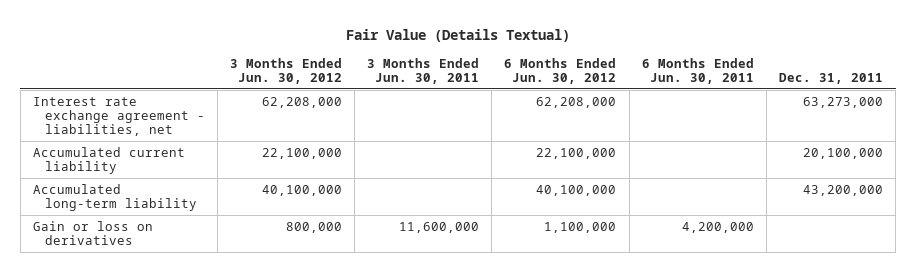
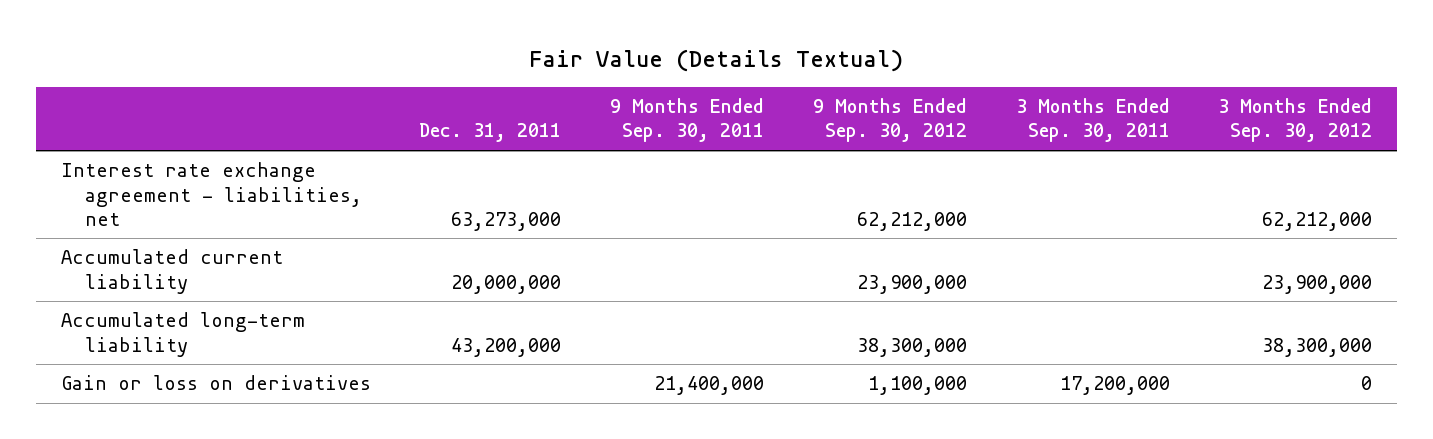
- | 3 Months Ended Jun. 30, 2012 | 3 Months Ended Jun. 30, 2011 | 6 Months Ended Jun. 30, 2012 | 6 Months Ended Jun. 30, 2011 | Dec. 31, 2011
+ | Dec. 31, 2011 | 9 Months Ended Sep. 30, 2011 | 9 Months Ended Sep. 30, 2012 | 3 Months Ended Sep. 30, 2011 | 3 Months Ended Sep. 30, 2012
- Accumulated current liability | 22,100,000 | | 22,100,000 | | 20,100,000
+ Accumulated current liability | 20,000,000 | | 23,900,000 | | 23,900,000

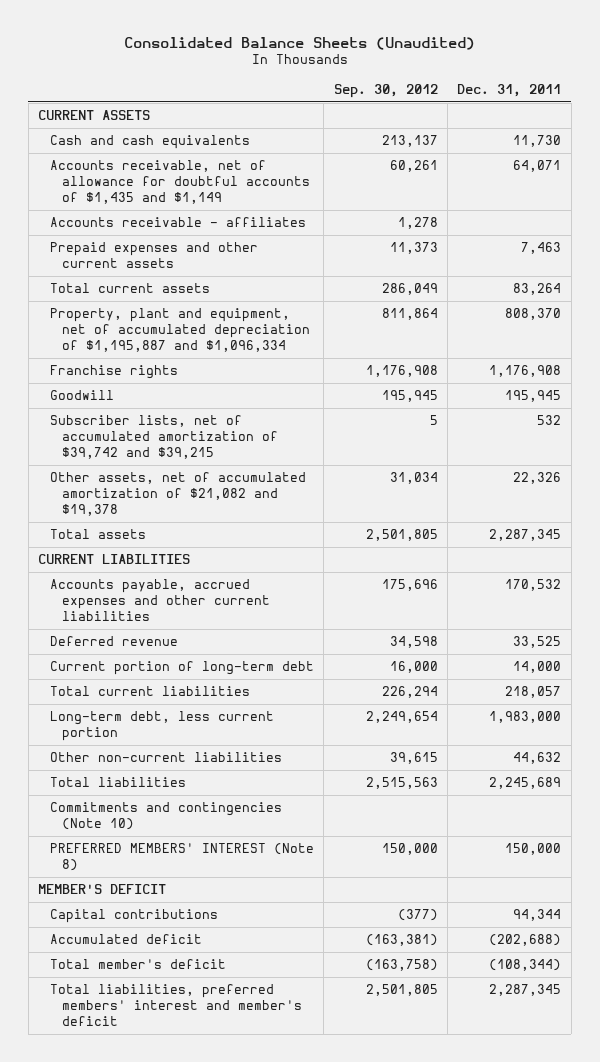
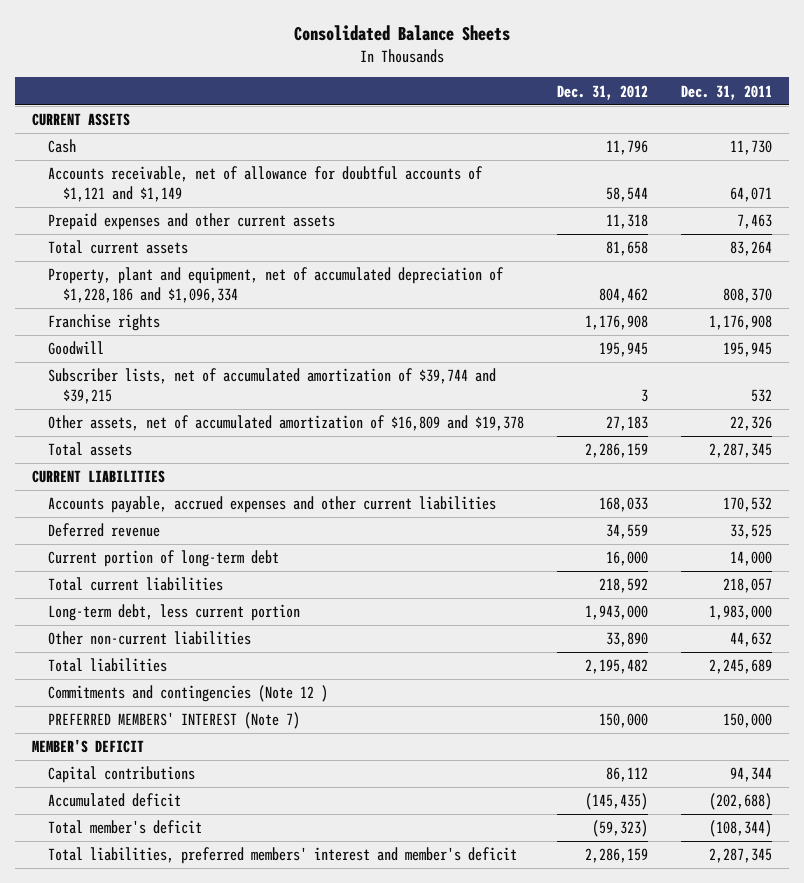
- Consolidated Balance Sheets (Unaudited)
+ Consolidated Balance Sheets
- | Sep. 30, 2012 | Dec. 31, 2011
+ | Dec. 31, 2012 | Dec. 31, 2011
- Cash and cash equivalents | 213,137 | 11,730
- Accounts receivable, net of allowance for doubtful accounts of $1,435 and $1,149 | 60,261 | 64,071
- Accounts receivable - affiliates | 1,278 |
+ Cash | 11,796 | 11,730
+ Accounts receivable, net of allowance for doubtful accounts of $1,121 and $1,149 | 58,544 | 64,071
- Property, plant and equipment, net of accumulated depreciation of $1,195,887 and $1,096,334 | 811,864 | 808,370
+ Property, plant and equipment, net of accumulated depreciation of $1,228,186 and $1,096,334 | 804,462 | 808,370
- Subscriber lists, net of accumulated amortization of $39,742 and $39,215 | 5 | 532
- Other assets, net of accumulated amortization of $21,082 and $19,378 | 31,034 | 22,326
+ Subscriber lists, net of accumulated amortization of $39,744 and $39,215 | 3 | 532
+ Other assets, net of accumulated amortization of $16,809 and $19,378 | 27,183 | 22,326
- Commitments and contingencies (Note 10)
- PREFERRED MEMBERS' INTEREST (Note 8) | 150,000 | 150,000
+ Commitments and contingencies (Note 12 )
+ PREFERRED MEMBERS' INTEREST (Note 7) | 150,000 | 150,000

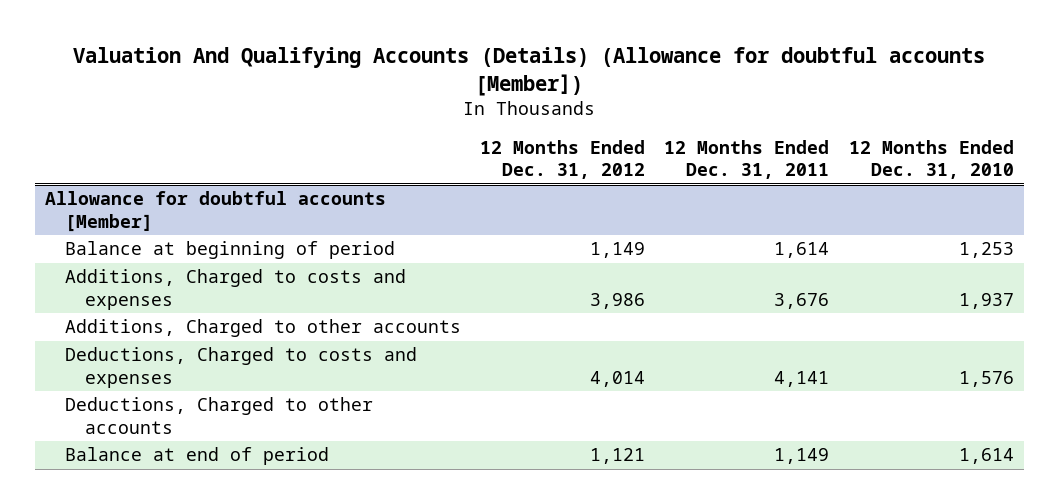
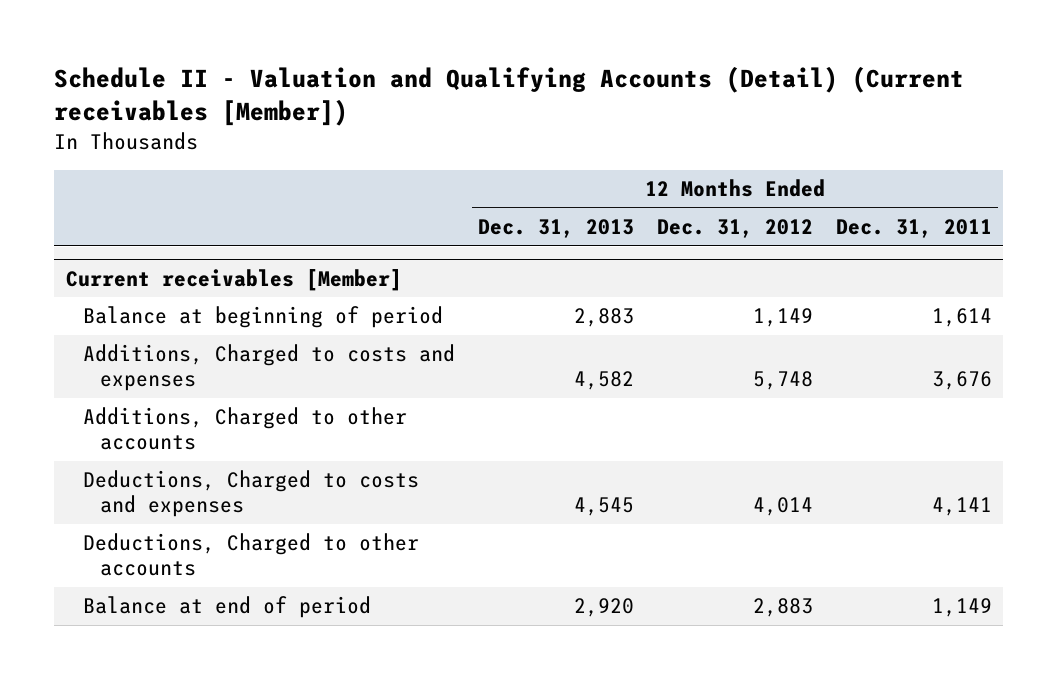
- Valuation And Qualifying Accounts (Details) (Allowance for doubtful accounts [Member])
+ Schedule II - Valuation and Qualifying Accounts (Detail) (Current receivables [Member])
- | 12 Months Ended Dec. 31, 2012 | 12 Months Ended Dec. 31, 2011 | 12 Months Ended Dec. 31, 2010
+ | 12 Months Ended Dec. 31, 2013 | 12 Months Ended Dec. 31, 2012 | 12 Months Ended Dec. 31, 2011
- Allowance for doubtful accounts [Member]
+ Current receivables [Member]
- Additions, Charged to costs and expenses | 3,986 | 3,676 | 1,937
+ Additions, Charged to costs and expenses | 4,582 | 5,748 | 3,676
- Balance at end of period | 1,121 | 1,149 | 1,614
+ Balance at end of period | 2,920 | 2,883 | 1,149

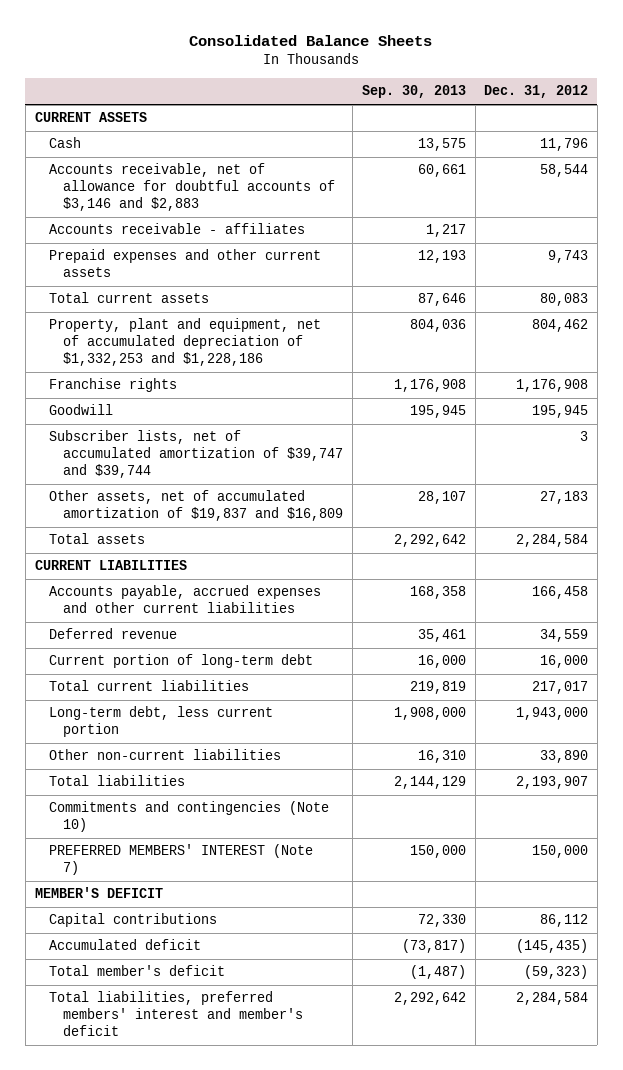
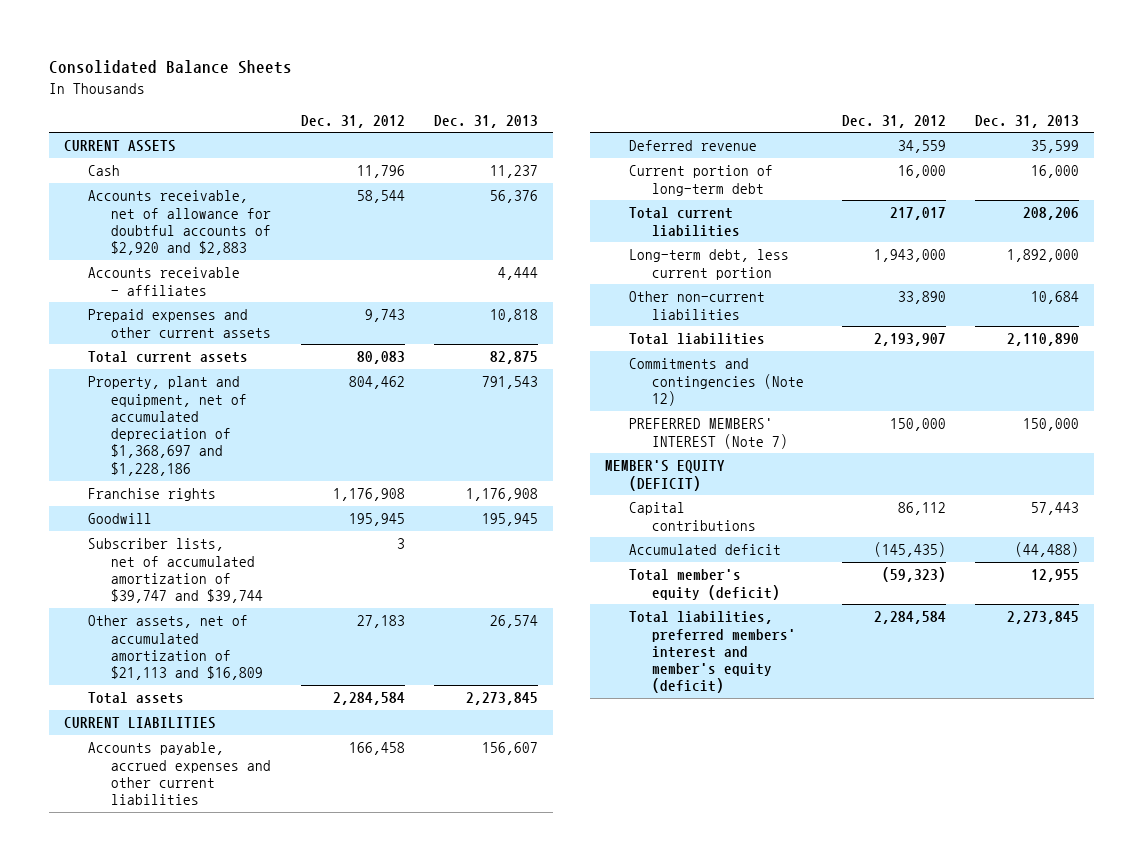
- | Sep. 30, 2013 | Dec. 31, 2012
+ | Dec. 31, 2012 | Dec. 31, 2013
- Accounts receivable, net of allowance for doubtful accounts of $3,146 and $2,883 | 60,661 | 58,544
+ Accounts receivable, net of allowance for doubtful accounts of $2,920 and $2,883 | 58,544 | 56,376
- Property, plant and equipment, net of accumulated depreciation of $1,332,253 and $1,228,186 | 804,036 | 804,462
+ Property, plant and equipment, net of accumulated depreciation of $1,368,697 and $1,228,186 | 804,462 | 791,543
- Other assets, net of accumulated amortization of $19,837 and $16,809 | 28,107 | 27,183
+ Other assets, net of accumulated amortization of $21,113 and $16,809 | 27,183 | 26,574
- Commitments and contingencies (Note 10)
+ Commitments and contingencies (Note 12)
- MEMBER'S DEFICIT
+ MEMBER'S EQUITY (DEFICIT)
- Total member's deficit | (1,487) | (59,323)
- Total liabilities, preferred members' interest and member's deficit | 2,292,642 | 2,284,584
+ Total member's equity (deficit) | (59,323) | 12,955
+ Total liabilities, preferred members' interest and member's equity (deficit) | 2,284,584 | 2,273,845

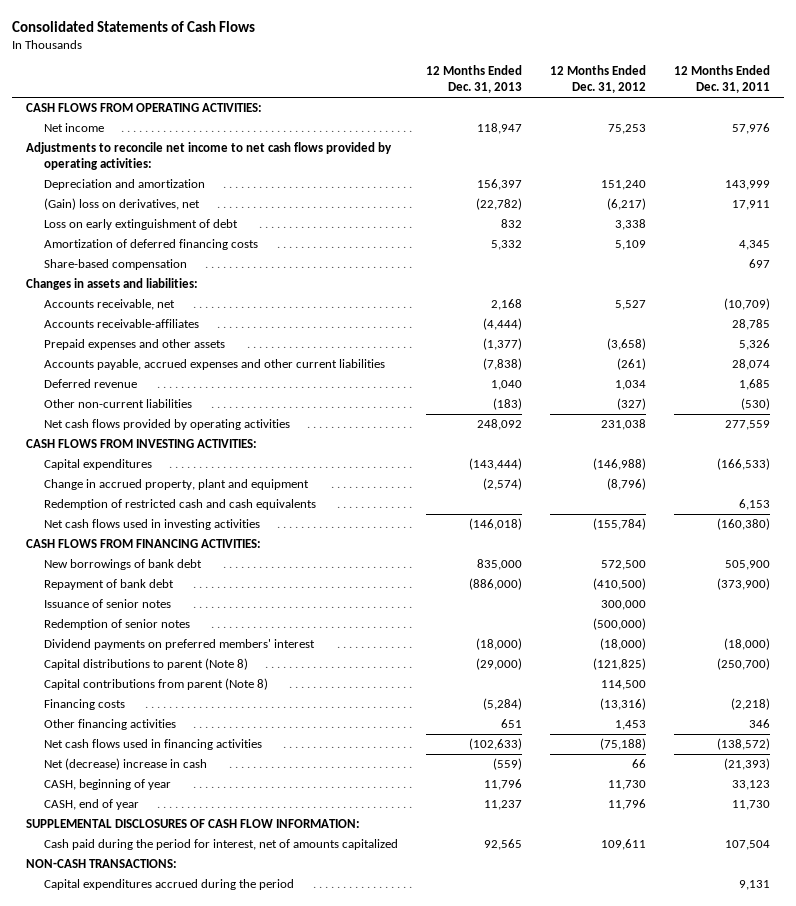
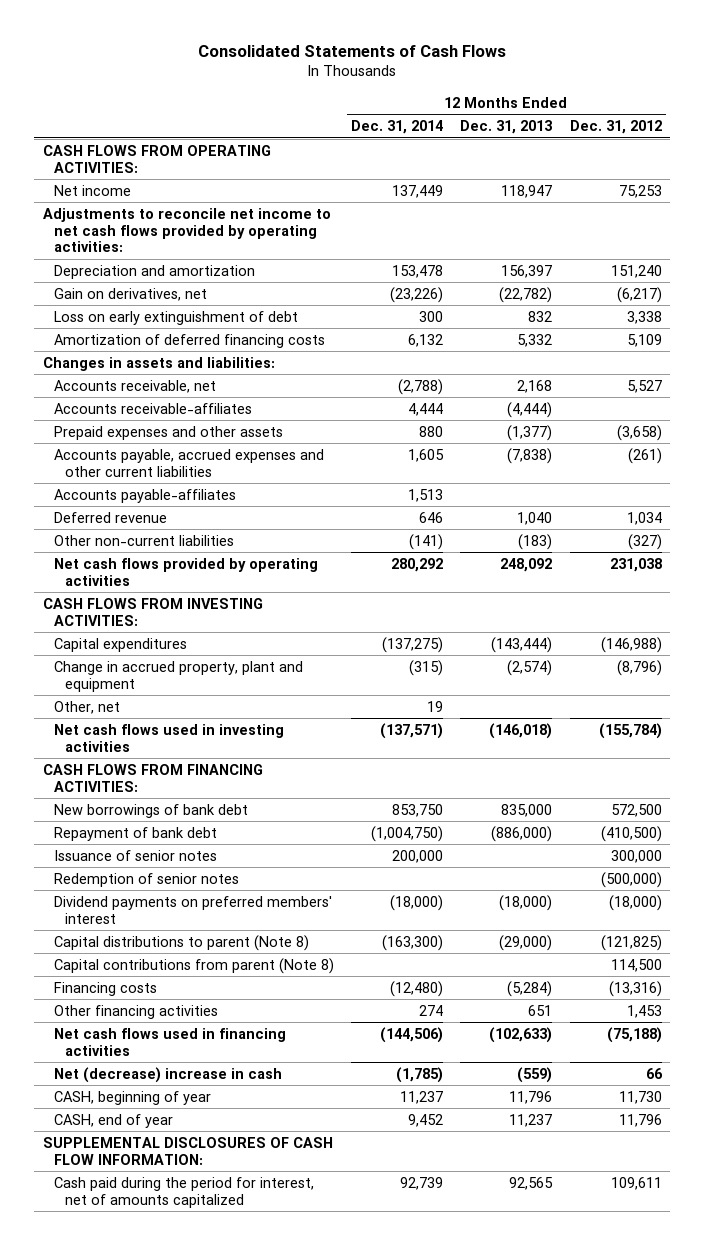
- | 12 Months Ended Dec. 31, 2013 | 12 Months Ended Dec. 31, 2012 | 12 Months Ended Dec. 31, 2011
+ | 12 Months Ended Dec. 31, 2014 | 12 Months Ended Dec. 31, 2013 | 12 Months Ended Dec. 31, 2012
- (Gain) loss on derivatives, net | (22,782) | (6,217) | 17,911
+ Gain on derivatives, net | (23,226) | (22,782) | (6,217)
- Share-based compensation | | | 697
+ Accounts payable-affiliates | 1,513 | |
- Redemption of restricted cash and cash equivalents | | | 6,153
+ Other, net | 19 | |
- NON-CASH TRANSACTIONS:
- Capital expenditures accrued during the period | | | 9,131

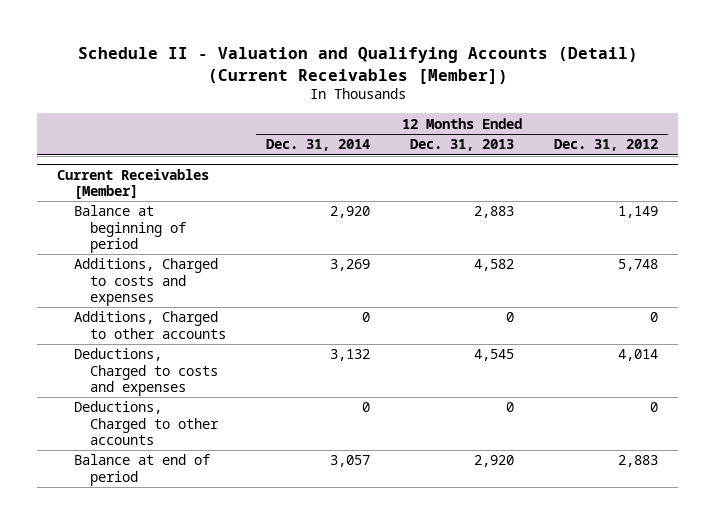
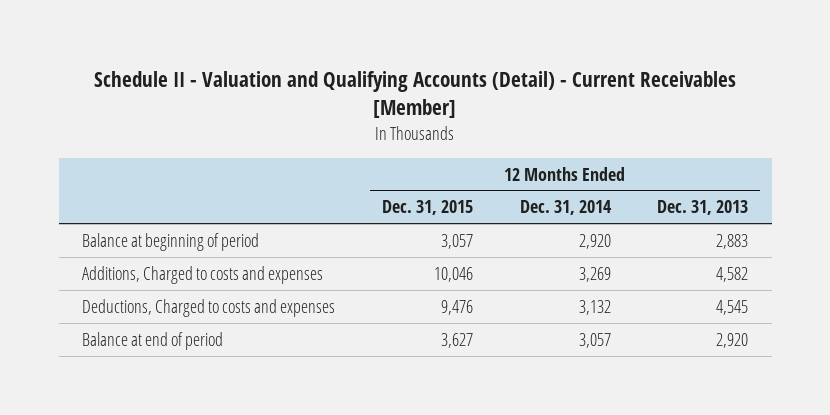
- Schedule II - Valuation and Qualifying Accounts (Detail) (Current Receivables [Member])
+ Schedule II - Valuation and Qualifying Accounts (Detail) - Current Receivables [Member]
- | 12 Months Ended Dec. 31, 2014 | 12 Months Ended Dec. 31, 2013 | 12 Months Ended Dec. 31, 2012
+ | 12 Months Ended Dec. 31, 2015 | 12 Months Ended Dec. 31, 2014 | 12 Months Ended Dec. 31, 2013
- Current Receivables [Member]
- Additions, Charged to other accounts | 0 | 0 | 0
- Deductions, Charged to other accounts | 0 | 0 | 0

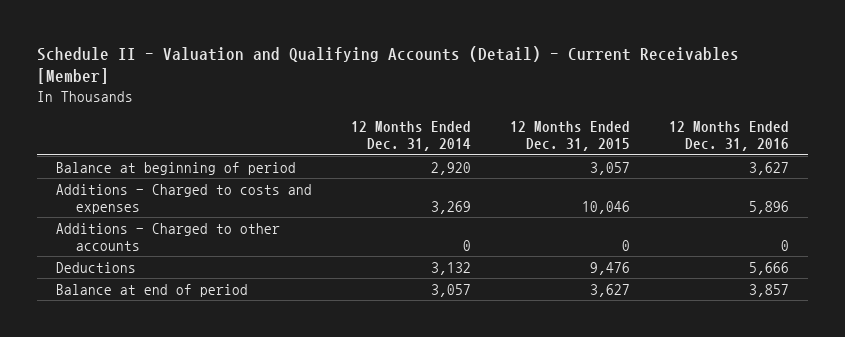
- | 12 Months Ended Dec. 31, 2015 | 12 Months Ended Dec. 31, 2014 | 12 Months Ended Dec. 31, 2013
+ | 12 Months Ended Dec. 31, 2014 | 12 Months Ended Dec. 31, 2015 | 12 Months Ended Dec. 31, 2016
- Additions, Charged to costs and expenses | 10,046 | 3,269 | 4,582
- Deductions, Charged to costs and expenses | 9,476 | 3,132 | 4,545
+ Additions - Charged to costs and expenses | 3,269 | 10,046 | 5,896
+ Additions - Charged to other accounts | 0 | 0 | 0
+ Deductions | 3,132 | 9,476 | 5,666

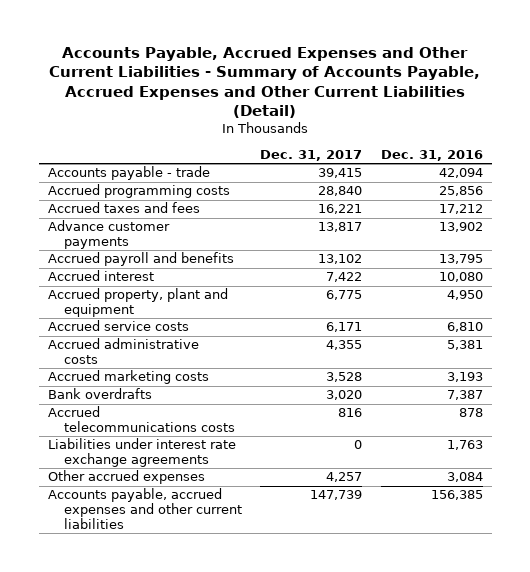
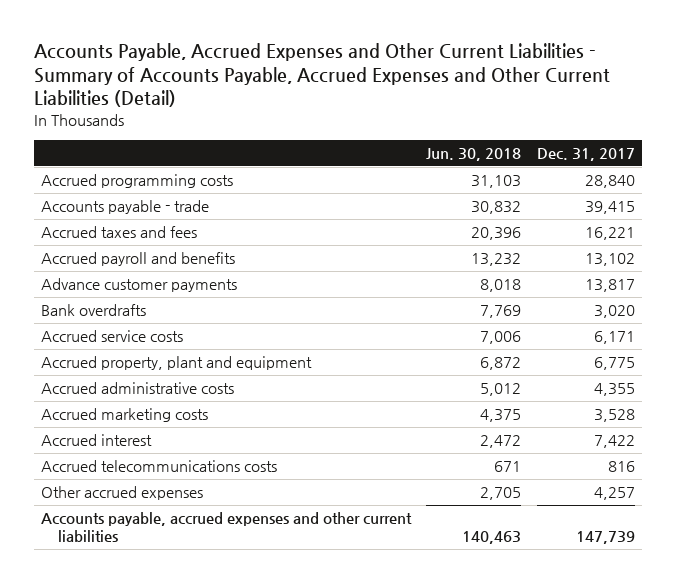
- | Dec. 31, 2017 | Dec. 31, 2016
+ | Jun. 30, 2018 | Dec. 31, 2017
moved down: Accounts payable - trade | 30,832 | 39,415
moved down: Advance customer payments | 8,018 | 13,817
moved up: Bank overdrafts | 7,769 | 3,020
moved down: Accrued property, plant and equipment | 6,872 | 6,775
moved down: Accrued interest | 2,472 | 7,422
- Liabilities under interest rate exchange agreements | 0 | 1,763

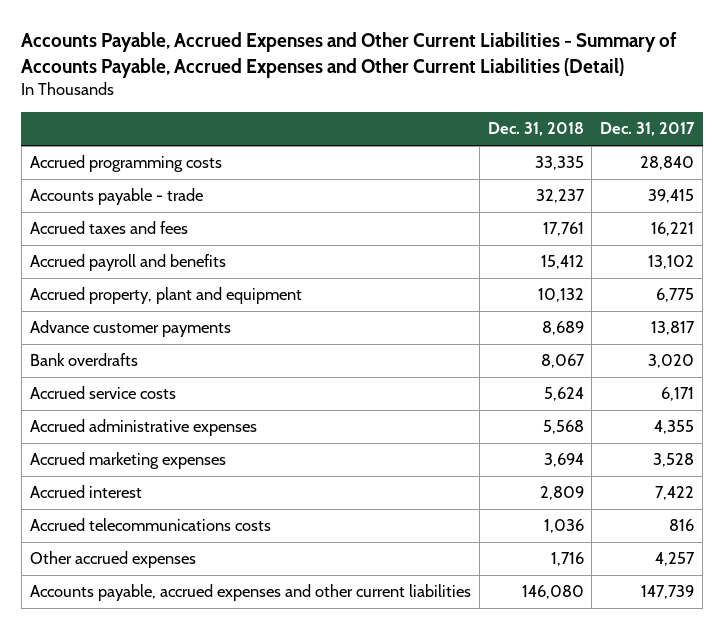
- | Jun. 30, 2018 | Dec. 31, 2017
+ | Dec. 31, 2018 | Dec. 31, 2017
moved up: Accrued property, plant and equipment | 10,132 | 6,775
- Accrued administrative costs | 5,012 | 4,355
- Accrued marketing costs | 4,375 | 3,528
+ Accrued administrative expenses | 5,568 | 4,355
+ Accrued marketing expenses | 3,694 | 3,528

